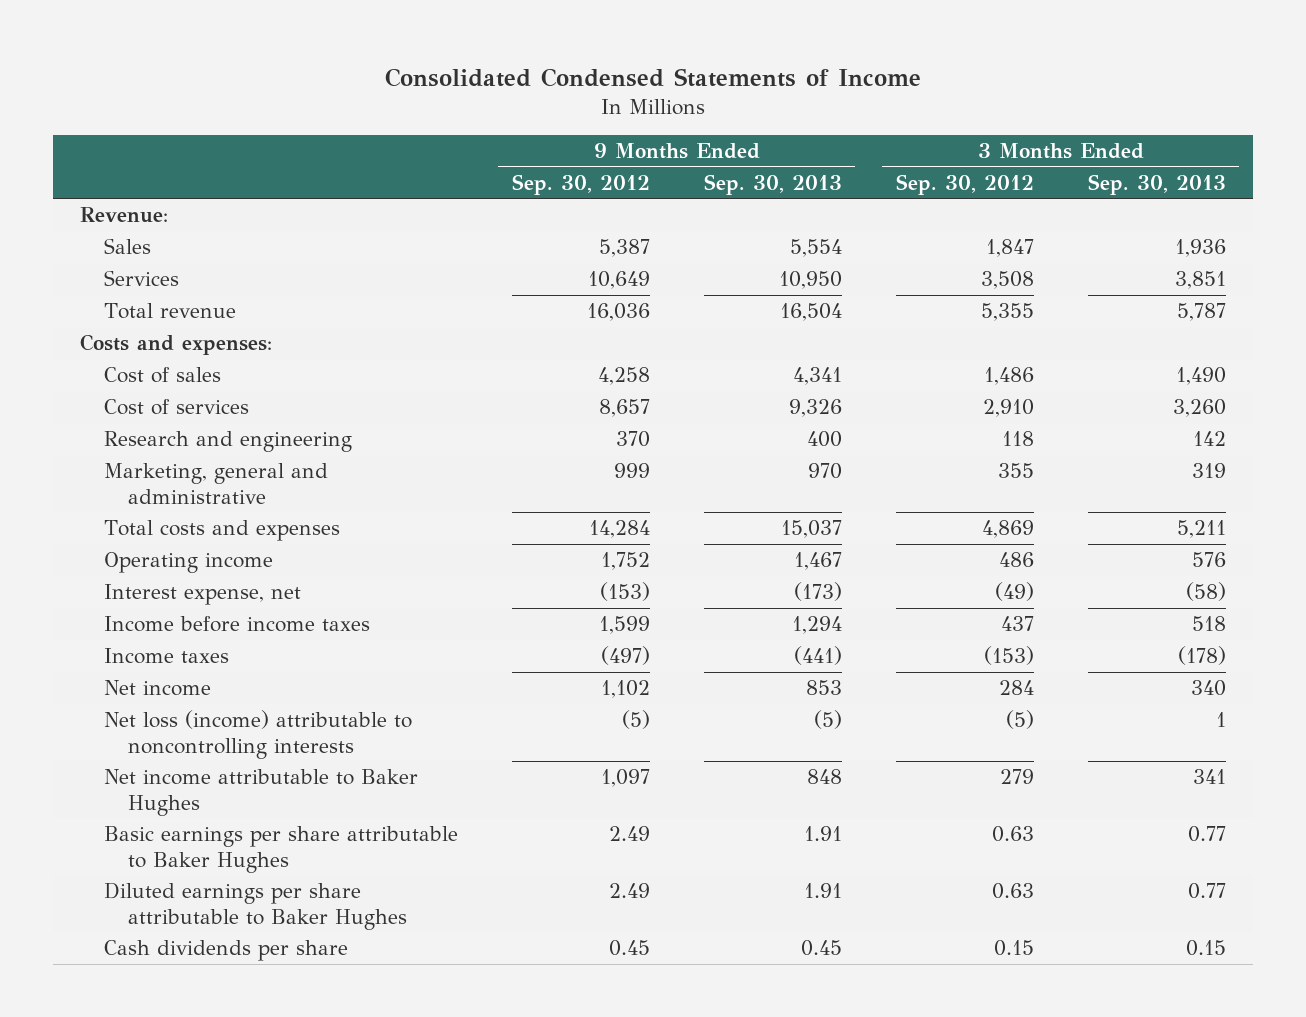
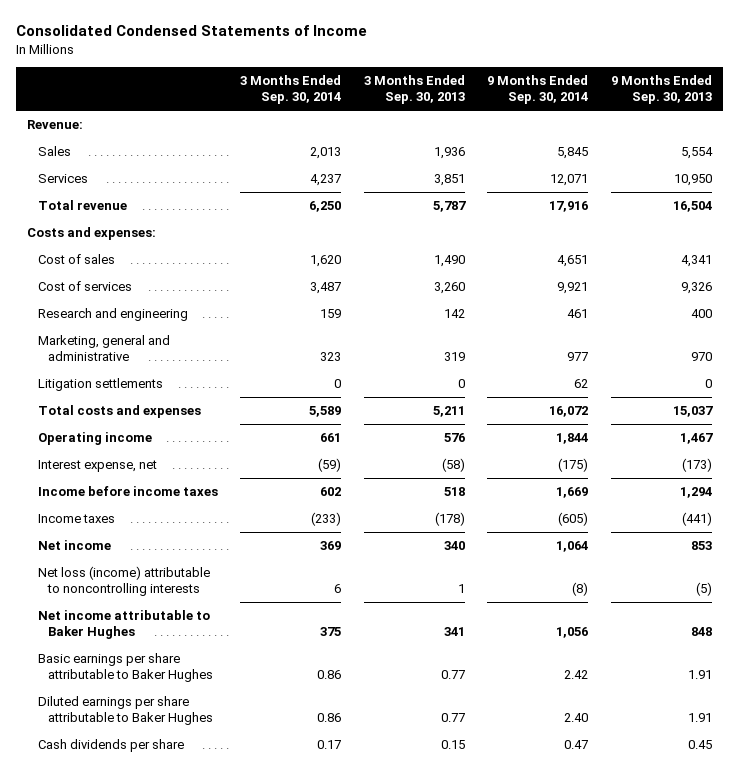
- | 9 Months Ended Sep. 30, 2012 | 9 Months Ended Sep. 30, 2013 | 3 Months Ended Sep. 30, 2012 | 3 Months Ended Sep. 30, 2013
+ | 3 Months Ended Sep. 30, 2014 | 3 Months Ended Sep. 30, 2013 | 9 Months Ended Sep. 30, 2014 | 9 Months Ended Sep. 30, 2013
+ Litigation settlements | 0 | 0 | 62 | 0

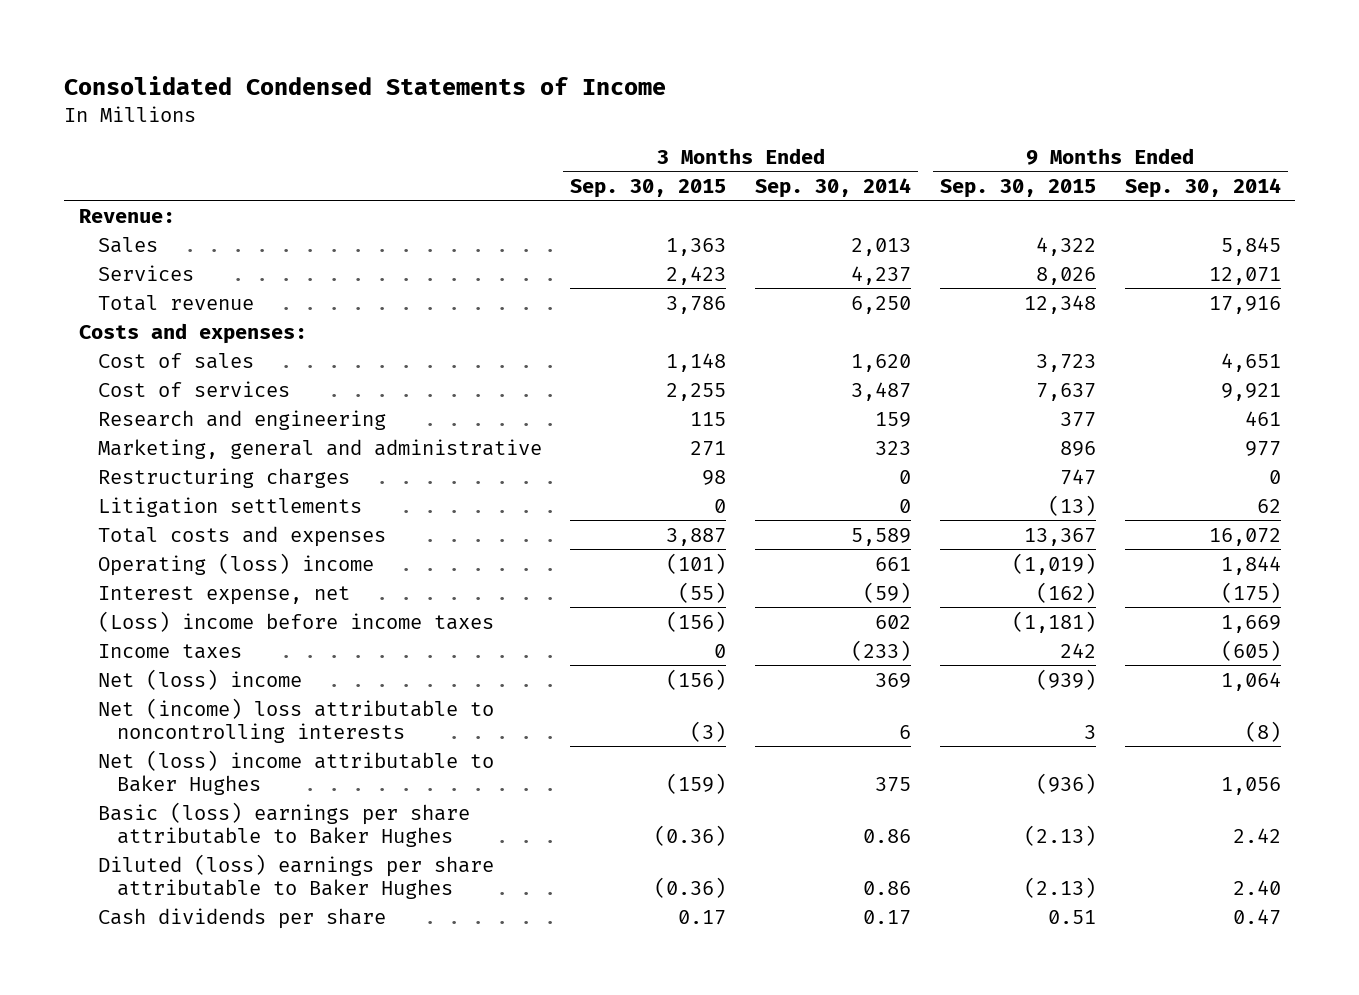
- | 3 Months Ended Sep. 30, 2014 | 3 Months Ended Sep. 30, 2013 | 9 Months Ended Sep. 30, 2014 | 9 Months Ended Sep. 30, 2013
+ | 3 Months Ended Sep. 30, 2015 | 3 Months Ended Sep. 30, 2014 | 9 Months Ended Sep. 30, 2015 | 9 Months Ended Sep. 30, 2014
+ Restructuring charges | 98 | 0 | 747 | 0
- Operating income | 661 | 576 | 1,844 | 1,467
+ Operating (loss) income | (101) | 661 | (1,019) | 1,844
- Income before income taxes | 602 | 518 | 1,669 | 1,294
+ (Loss) income before income taxes | (156) | 602 | (1,181) | 1,669
- Net income | 369 | 340 | 1,064 | 853
- Net loss (income) attributable to noncontrolling interests | 6 | 1 | (8) | (5)
- Net income attributable to Baker Hughes | 375 | 341 | 1,056 | 848
- Basic earnings per share attributable to Baker Hughes | 0.86 | 0.77 | 2.42 | 1.91
- Diluted earnings per share attributable to Baker Hughes | 0.86 | 0.77 | 2.40 | 1.91
+ Net (loss) income | (156) | 369 | (939) | 1,064
+ Net (income) loss attributable to noncontrolling interests | (3) | 6 | 3 | (8)
+ Net (loss) income attributable to Baker Hughes | (159) | 375 | (936) | 1,056
+ Basic (loss) earnings per share attributable to Baker Hughes | (0.36) | 0.86 | (2.13) | 2.42
+ Diluted (loss) earnings per share attributable to Baker Hughes | (0.36) | 0.86 | (2.13) | 2.40

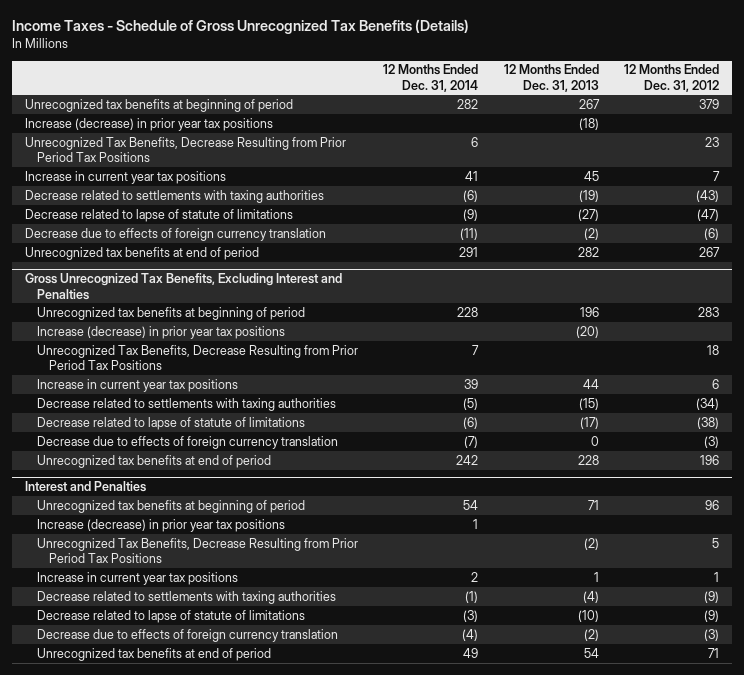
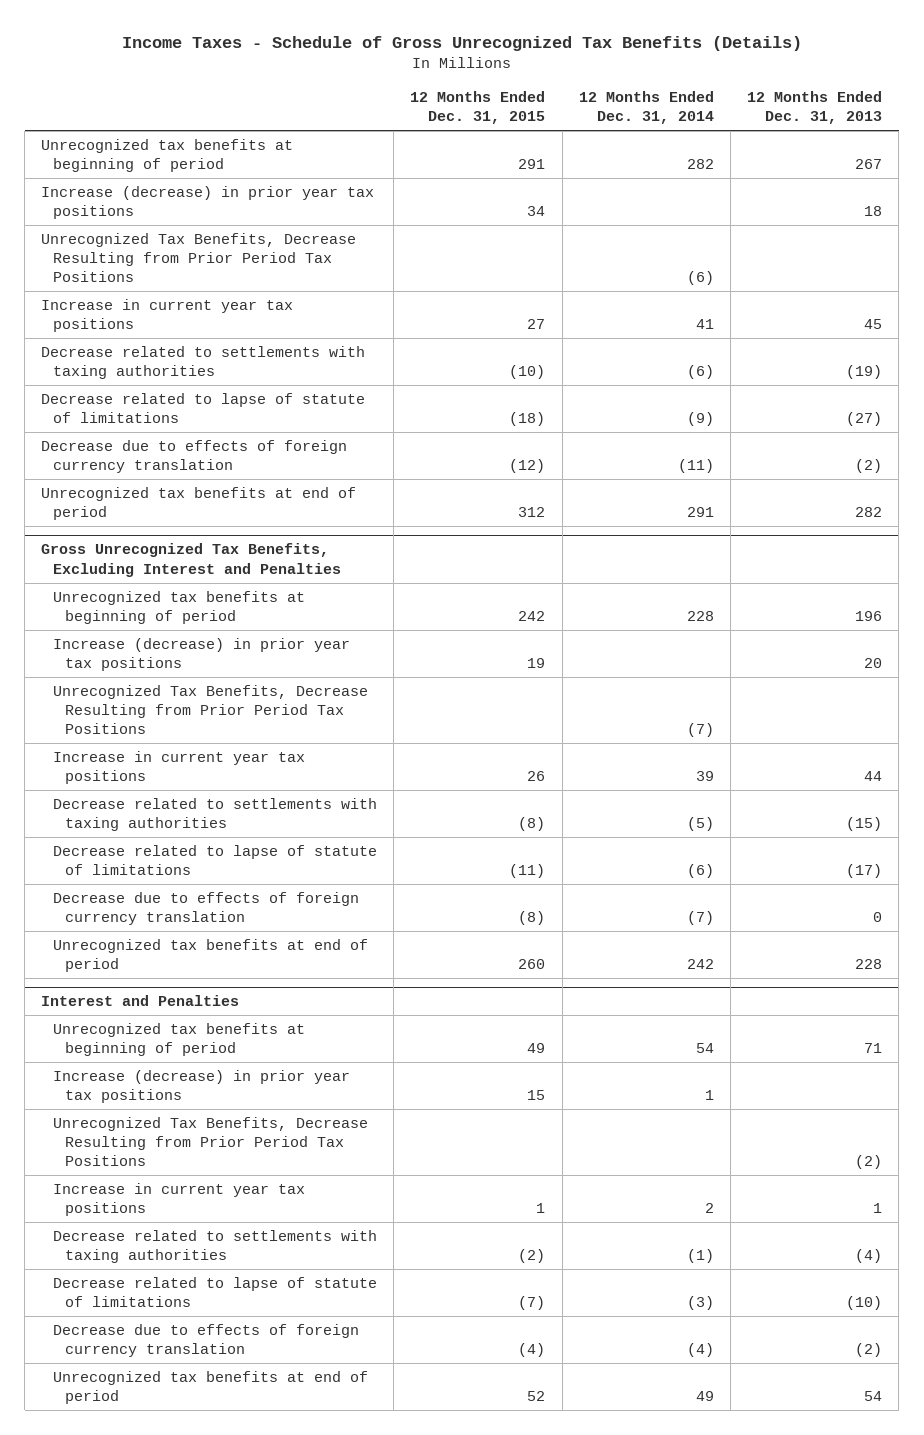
- | 12 Months Ended Dec. 31, 2014 | 12 Months Ended Dec. 31, 2013 | 12 Months Ended Dec. 31, 2012
+ | 12 Months Ended Dec. 31, 2015 | 12 Months Ended Dec. 31, 2014 | 12 Months Ended Dec. 31, 2013
- Increase (decrease) in prior year tax positions | | (18) |
- Unrecognized Tax Benefits, Decrease Resulting from Prior Period Tax Positions | 6 | | 23
+ Increase (decrease) in prior year tax positions | 34 | | 18
+ Unrecognized Tax Benefits, Decrease Resulting from Prior Period Tax Positions | | (6) |
@ Gross Unrecognized Tax Benefits, Excluding Interest and Penalties
- Increase (decrease) in prior year tax positions | | (20) |
- Unrecognized Tax Benefits, Decrease Resulting from Prior Period Tax Positions | 7 | | 18
+ Increase (decrease) in prior year tax positions | 19 | | 20
+ Unrecognized Tax Benefits, Decrease Resulting from Prior Period Tax Positions | | (7) |

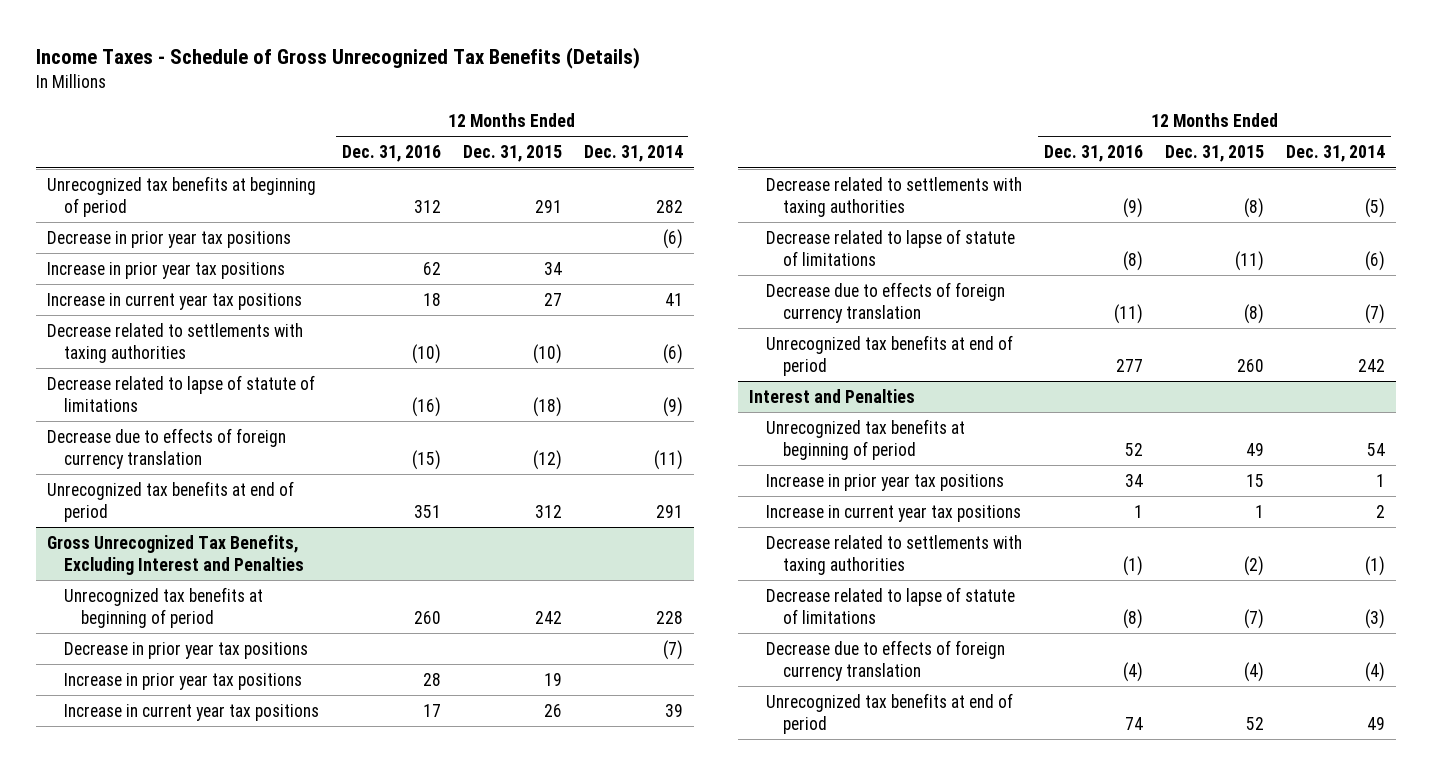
- | 12 Months Ended Dec. 31, 2015 | 12 Months Ended Dec. 31, 2014 | 12 Months Ended Dec. 31, 2013
+ | 12 Months Ended Dec. 31, 2016 | 12 Months Ended Dec. 31, 2015 | 12 Months Ended Dec. 31, 2014
- Increase (decrease) in prior year tax positions | 34 | | 18
- Unrecognized Tax Benefits, Decrease Resulting from Prior Period Tax Positions | | (6) |
+ Decrease in prior year tax positions | | | (6)
+ Increase in prior year tax positions | 62 | 34 |
@ Gross Unrecognized Tax Benefits, Excluding Interest and Penalties
- Increase (decrease) in prior year tax positions | 19 | | 20
- Unrecognized Tax Benefits, Decrease Resulting from Prior Period Tax Positions | | (7) |
+ Decrease in prior year tax positions | | | (7)
+ Increase in prior year tax positions | 28 | 19 |
@ Interest and Penalties
- Increase (decrease) in prior year tax positions | 15 | 1 |
- Unrecognized Tax Benefits, Decrease Resulting from Prior Period Tax Positions | | | (2)
+ Increase in prior year tax positions | 34 | 15 | 1

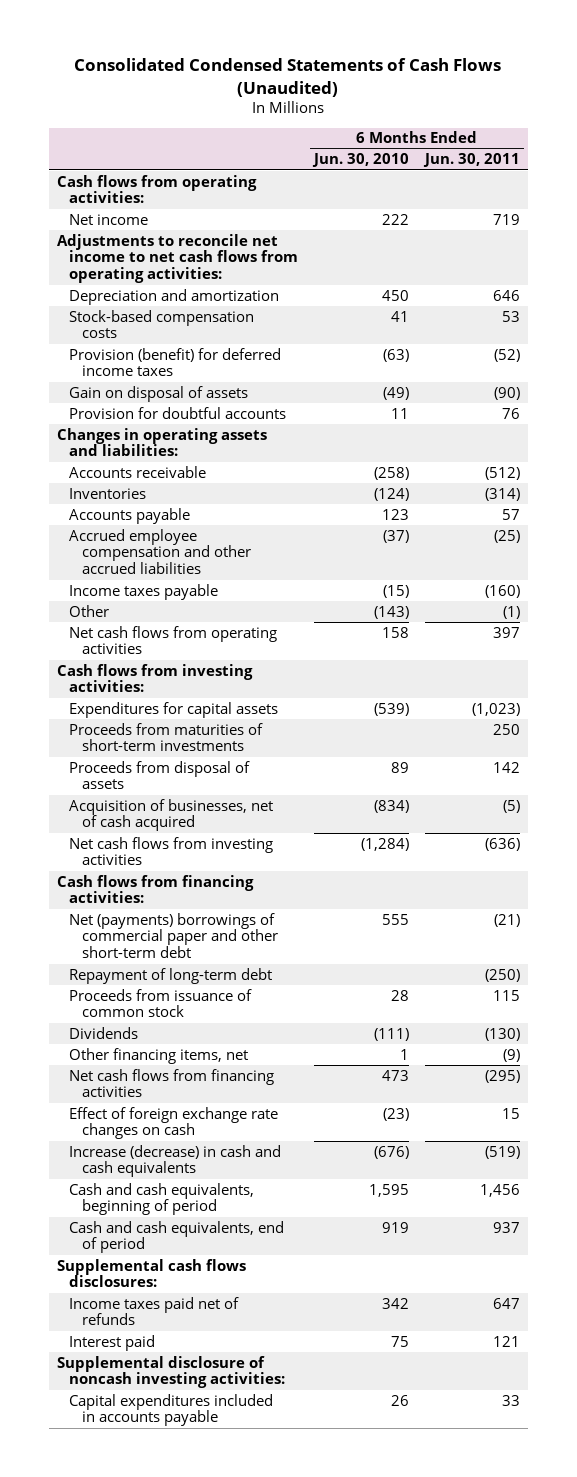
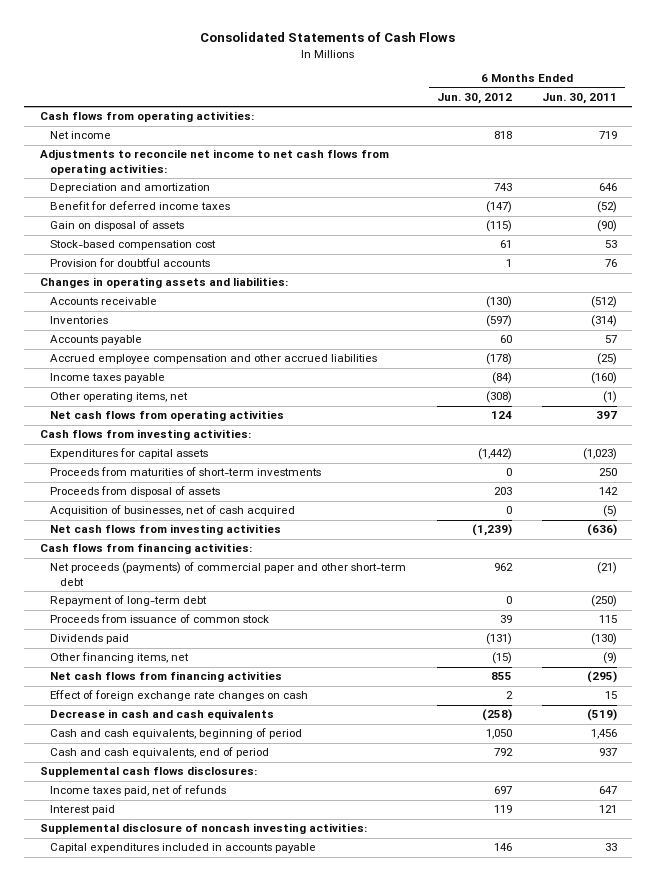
- Consolidated Condensed Statements of Cash Flows (Unaudited)
+ Consolidated Statements of Cash Flows
- | 6 Months Ended Jun. 30, 2010 | 6 Months Ended Jun. 30, 2011
+ | 6 Months Ended Jun. 30, 2012 | 6 Months Ended Jun. 30, 2011
- Stock-based compensation costs | 41 | 53
- Provision (benefit) for deferred income taxes | (63) | (52)
+ Benefit for deferred income taxes | (147) | (52)
+ Stock-based compensation cost | 61 | 53
- Other | (143) | (1)
+ Other operating items, net | (308) | (1)
- Net (payments) borrowings of commercial paper and other short-term debt | 555 | (21)
+ Net proceeds (payments) of commercial paper and other short-term debt | 962 | (21)
- Dividends | (111) | (130)
+ Dividends paid | (131) | (130)
- Increase (decrease) in cash and cash equivalents | (676) | (519)
+ Decrease in cash and cash equivalents | (258) | (519)
- Income taxes paid net of refunds | 342 | 647
+ Income taxes paid, net of refunds | 697 | 647

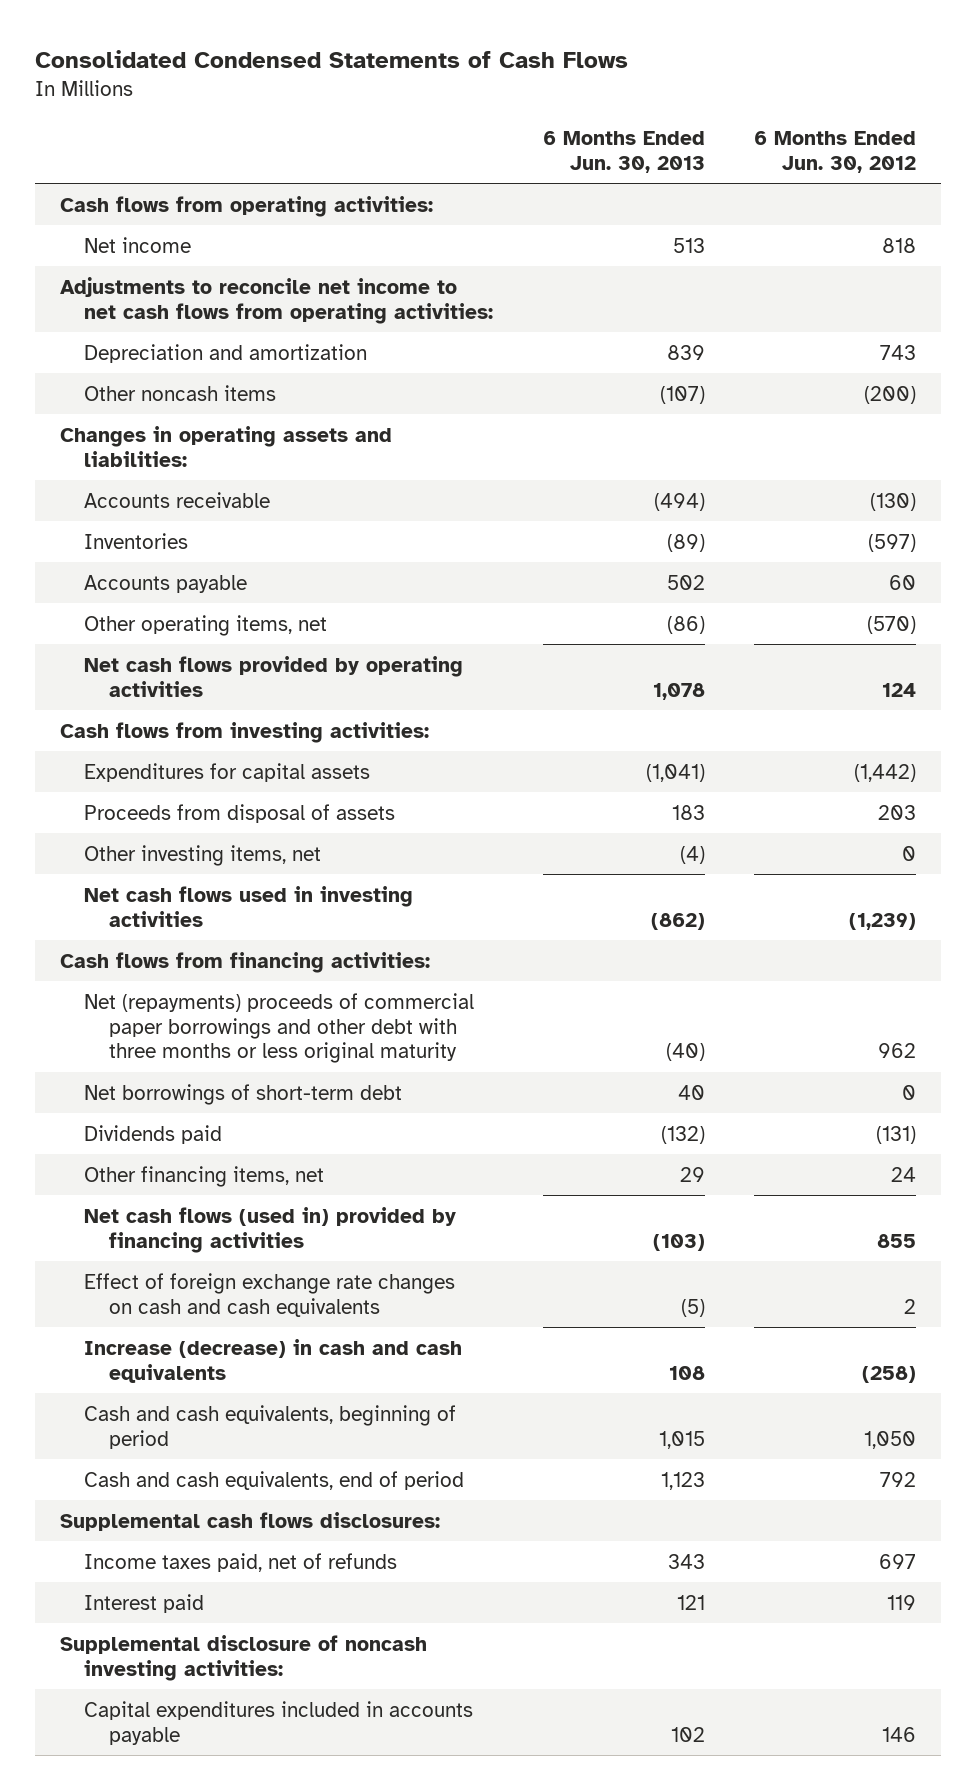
- Consolidated Statements of Cash Flows
+ Consolidated Condensed Statements of Cash Flows
- | 6 Months Ended Jun. 30, 2012 | 6 Months Ended Jun. 30, 2011
+ | 6 Months Ended Jun. 30, 2013 | 6 Months Ended Jun. 30, 2012
- Benefit for deferred income taxes | (147) | (52)
- Gain on disposal of assets | (115) | (90)
- Stock-based compensation cost | 61 | 53
- Provision for doubtful accounts | 1 | 76
+ Other noncash items | (107) | (200)
- Accrued employee compensation and other accrued liabilities | (178) | (25)
- Income taxes payable | (84) | (160)
- Other operating items, net | (308) | (1)
- Net cash flows from operating activities | 124 | 397
+ Other operating items, net | (86) | (570)
+ Net cash flows provided by operating activities | 1,078 | 124
- Proceeds from maturities of short-term investments | 0 | 250
- Acquisition of businesses, net of cash acquired | 0 | (5)
- Net cash flows from investing activities | (1,239) | (636)
+ Other investing items, net | (4) | 0
+ Net cash flows used in investing activities | (862) | (1,239)
- Net proceeds (payments) of commercial paper and other short-term debt | 962 | (21)
- Repayment of long-term debt | 0 | (250)
- Proceeds from issuance of common stock | 39 | 115
+ Net (repayments) proceeds of commercial paper borrowings and other debt with three months or less original maturity | (40) | 962
+ Net borrowings of short-term debt | 40 | 0
- Other financing items, net | (15) | (9)
- Net cash flows from financing activities | 855 | (295)
- Effect of foreign exchange rate changes on cash | 2 | 15
- Decrease in cash and cash equivalents | (258) | (519)
+ Other financing items, net | 29 | 24
+ Net cash flows (used in) provided by financing activities | (103) | 855
+ Effect of foreign exchange rate changes on cash and cash equivalents | (5) | 2
+ Increase (decrease) in cash and cash equivalents | 108 | (258)

